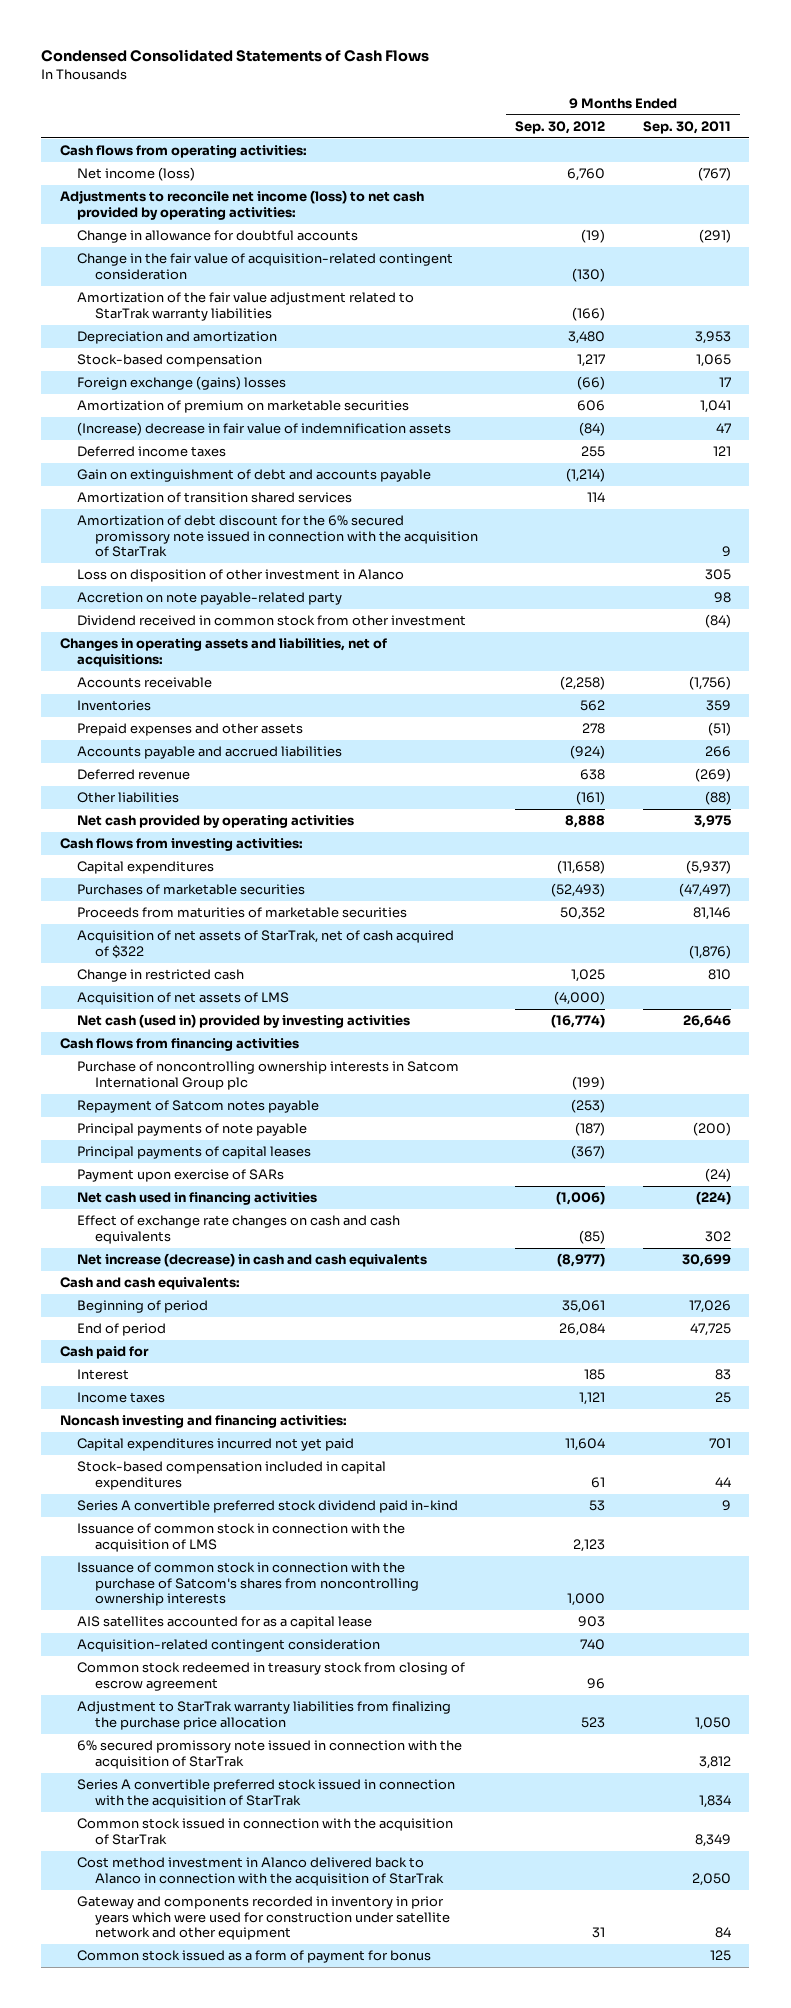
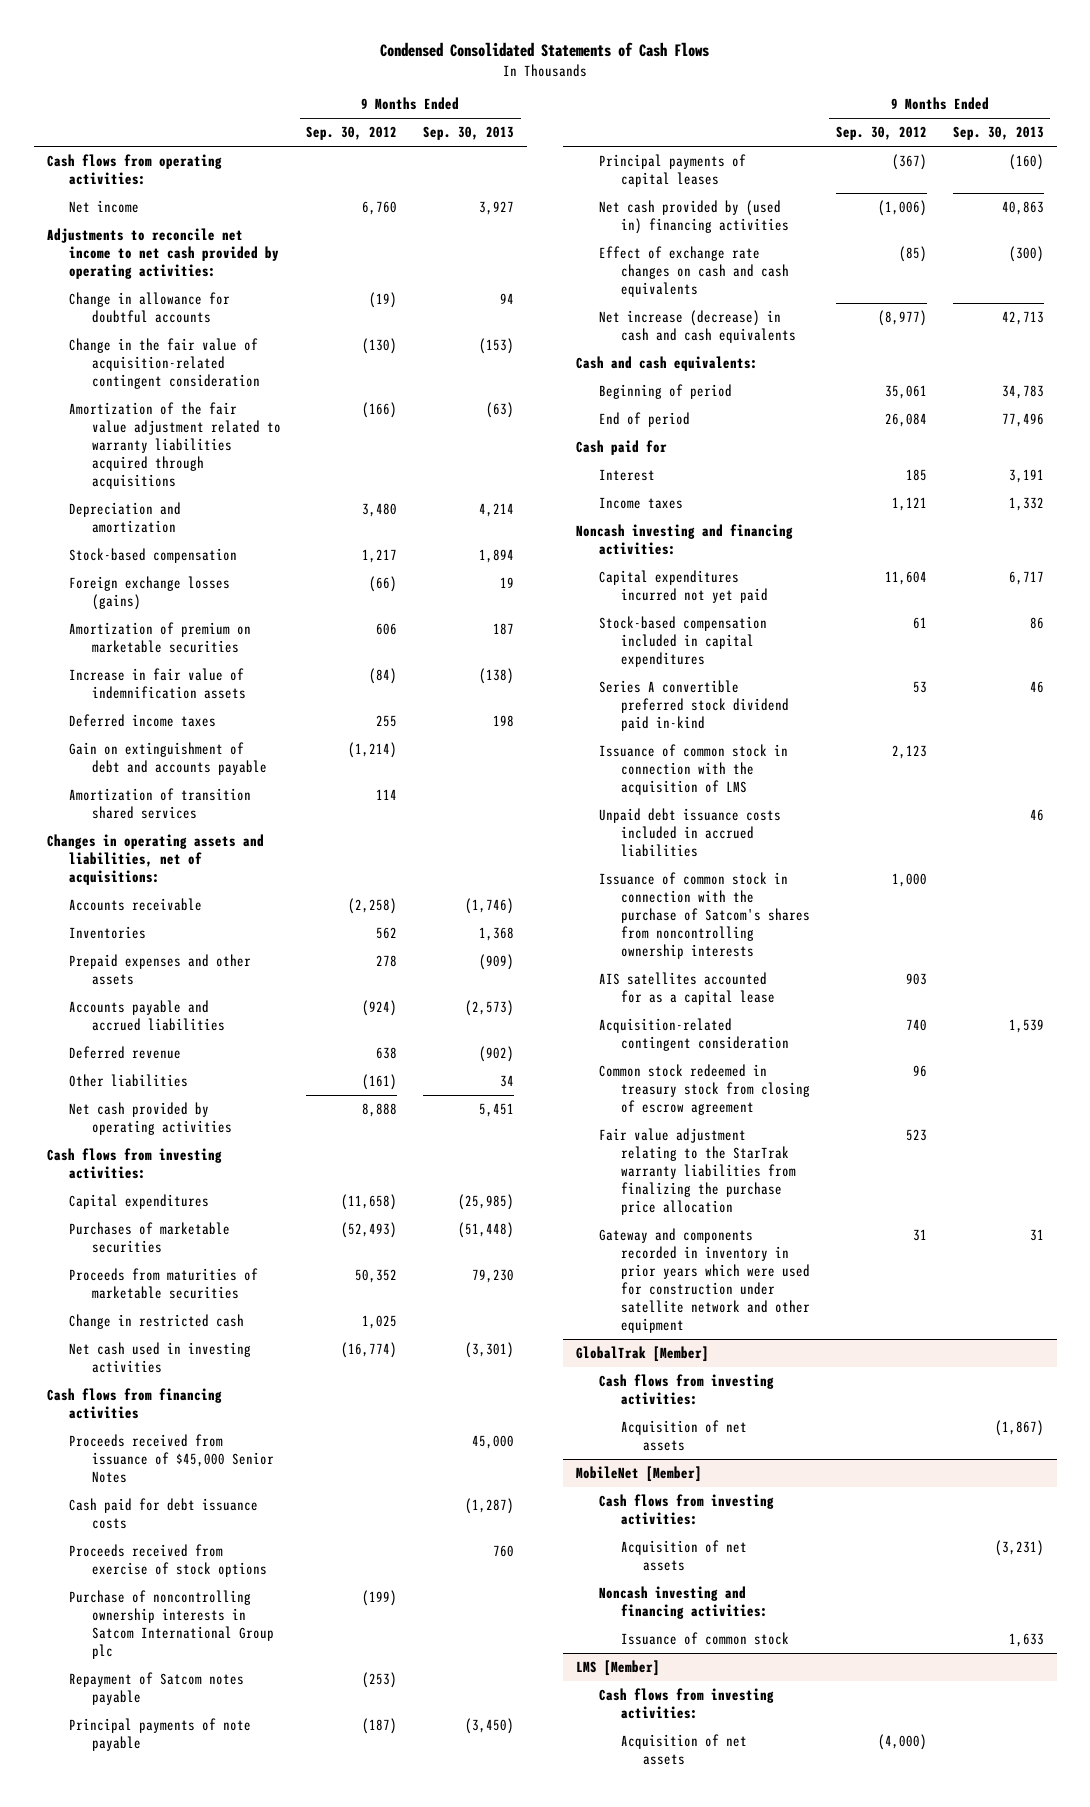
- | 9 Months Ended Sep. 30, 2012 | 9 Months Ended Sep. 30, 2011
+ | 9 Months Ended Sep. 30, 2012 | 9 Months Ended Sep. 30, 2013
- Net income (loss) | 6,760 | (767)
- Adjustments to reconcile net income (loss) to net cash provided by operating activities:
+ Net income | 6,760 | 3,927
+ Adjustments to reconcile net income to net cash provided by operating activities:
- Amortization of the fair value adjustment related to StarTrak warranty liabilities | (166) |
+ Amortization of the fair value adjustment related to warranty liabilities acquired through acquisitions | (166) | (63)
- Foreign exchange (gains) losses | (66) | 17
+ Foreign exchange losses (gains) | (66) | 19
- (Increase) decrease in fair value of indemnification assets | (84) | 47
+ Increase in fair value of indemnification assets | (84) | (138)
- Amortization of debt discount for the 6% secured promissory note issued in connection with the acquisition of StarTrak | | 9
- Loss on disposition of other investment in Alanco | | 305
- Accretion on note payable-related party | | 98
- Dividend received in common stock from other investment | | (84)
- Acquisition of net assets of StarTrak, net of cash acquired of $322 | | (1,876)
- Acquisition of net assets of LMS | (4,000) |
- Net cash (used in) provided by investing activities | (16,774) | 26,646
+ Net cash used in investing activities | (16,774) | (3,301)
+ Proceeds received from issuance of $45,000 Senior Notes | | 45,000
+ Cash paid for debt issuance costs | | (1,287)
+ Proceeds received from exercise of stock options | | 760
- Payment upon exercise of SARs | | (24)
- Net cash used in financing activities | (1,006) | (224)
+ Net cash provided by (used in) financing activities | (1,006) | 40,863
+ Unpaid debt issuance costs included in accrued liabilities | | 46
- Adjustment to StarTrak warranty liabilities from finalizing the purchase price allocation | 523 | 1,050
- 6% secured promissory note issued in connection with the acquisition of StarTrak | | 3,812
- Series A convertible preferred stock issued in connection with the acquisition of StarTrak | | 1,834
- Common stock issued in connection with the acquisition of StarTrak | | 8,349
- Cost method investment in Alanco delivered back to Alanco in connection with the acquisition of StarTrak | | 2,050
+ Fair value adjustment relating to the StarTrak warranty liabilities from finalizing the purchase price allocation | 523 |
- Common stock issued as a form of payment for bonus | | 125
+ GlobalTrak [Member]
+ Cash flows from investing activities:
+ Acquisition of net assets | | (1,867)
+ MobileNet [Member]
+ Cash flows from investing activities:
+ Acquisition of net assets | | (3,231)
+ Noncash investing and financing activities:
+ Issuance of common stock | | 1,633
+ LMS [Member]
+ Cash flows from investing activities:
+ Acquisition of net assets | (4,000) |

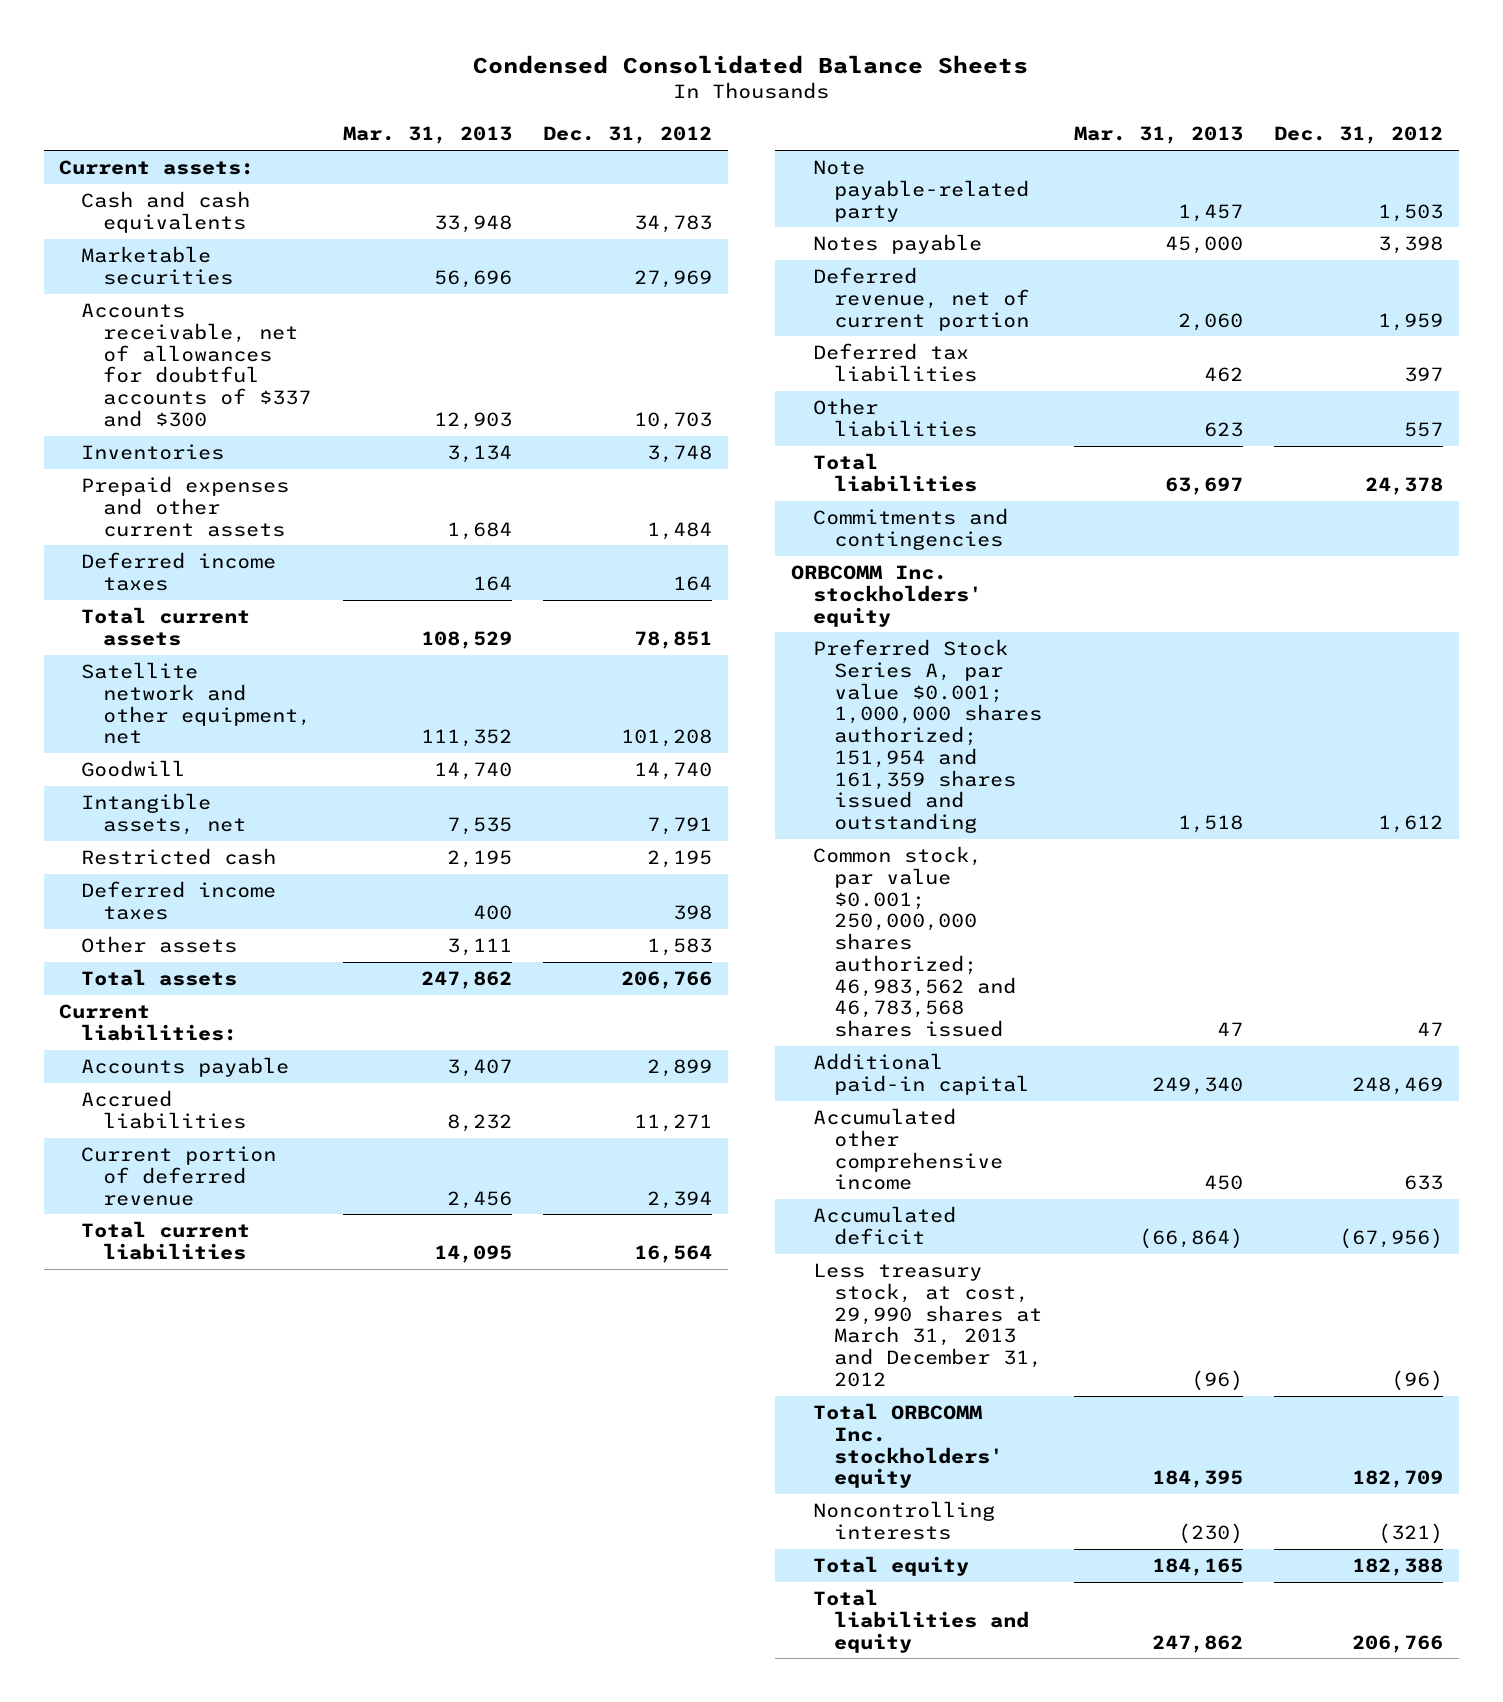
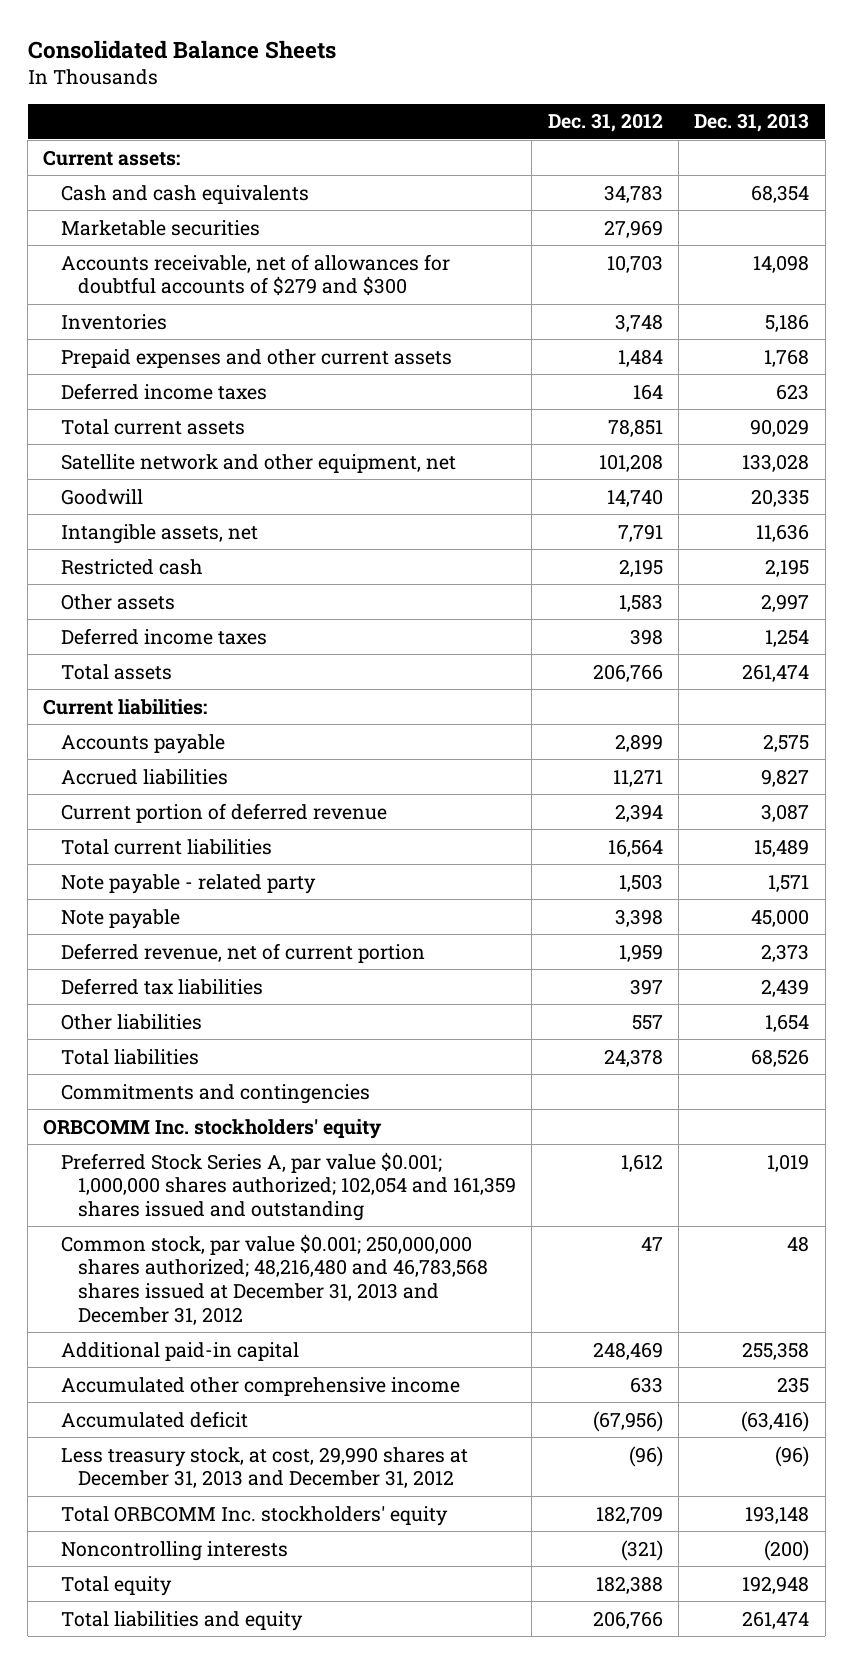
- Condensed Consolidated Balance Sheets
+ Consolidated Balance Sheets
- | Mar. 31, 2013 | Dec. 31, 2012
+ | Dec. 31, 2012 | Dec. 31, 2013
- Accounts receivable, net of allowances for doubtful accounts of $337 and $300 | 12,903 | 10,703
+ Accounts receivable, net of allowances for doubtful accounts of $279 and $300 | 10,703 | 14,098
moved down: Deferred income taxes | 398 | 1,254
- Note payable-related party | 1,457 | 1,503
- Notes payable | 45,000 | 3,398
+ Note payable - related party | 1,503 | 1,571
+ Note payable | 3,398 | 45,000
- Preferred Stock Series A, par value $0.001; 1,000,000 shares authorized; 151,954 and 161,359 shares issued and outstanding | 1,518 | 1,612
- Common stock, par value $0.001; 250,000,000 shares authorized; 46,983,562 and 46,783,568 shares issued | 47 | 47
+ Preferred Stock Series A, par value $0.001; 1,000,000 shares authorized; 102,054 and 161,359 shares issued and outstanding | 1,612 | 1,019
+ Common stock, par value $0.001; 250,000,000 shares authorized; 48,216,480 and 46,783,568 shares issued at December 31, 2013 and December 31, 2012 | 47 | 48
- Less treasury stock, at cost, 29,990 shares at March 31, 2013 and December 31, 2012 | (96) | (96)
+ Less treasury stock, at cost, 29,990 shares at December 31, 2013 and December 31, 2012 | (96) | (96)

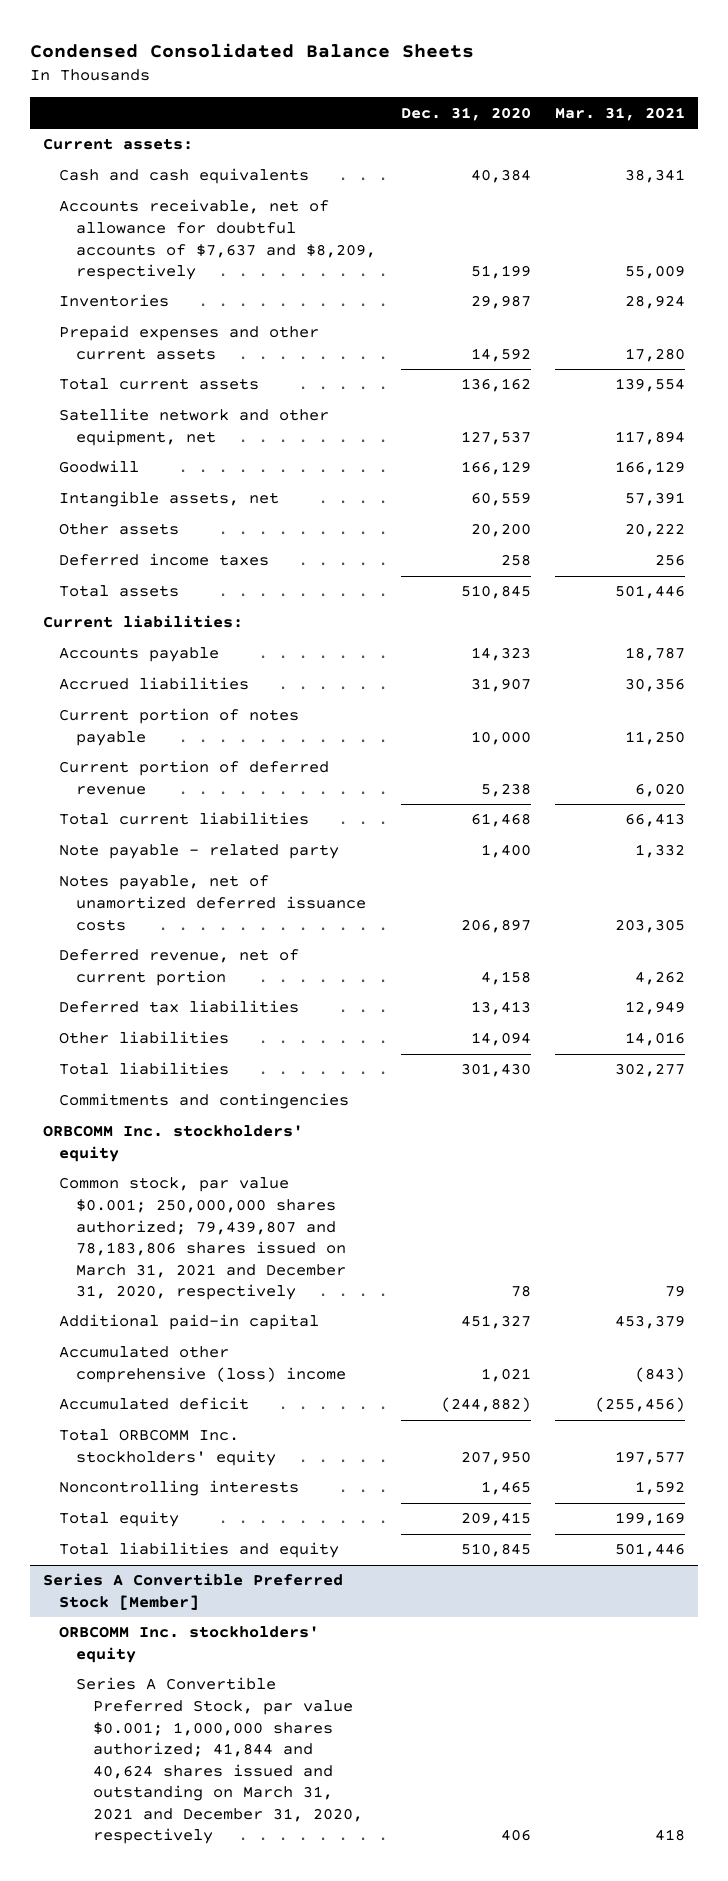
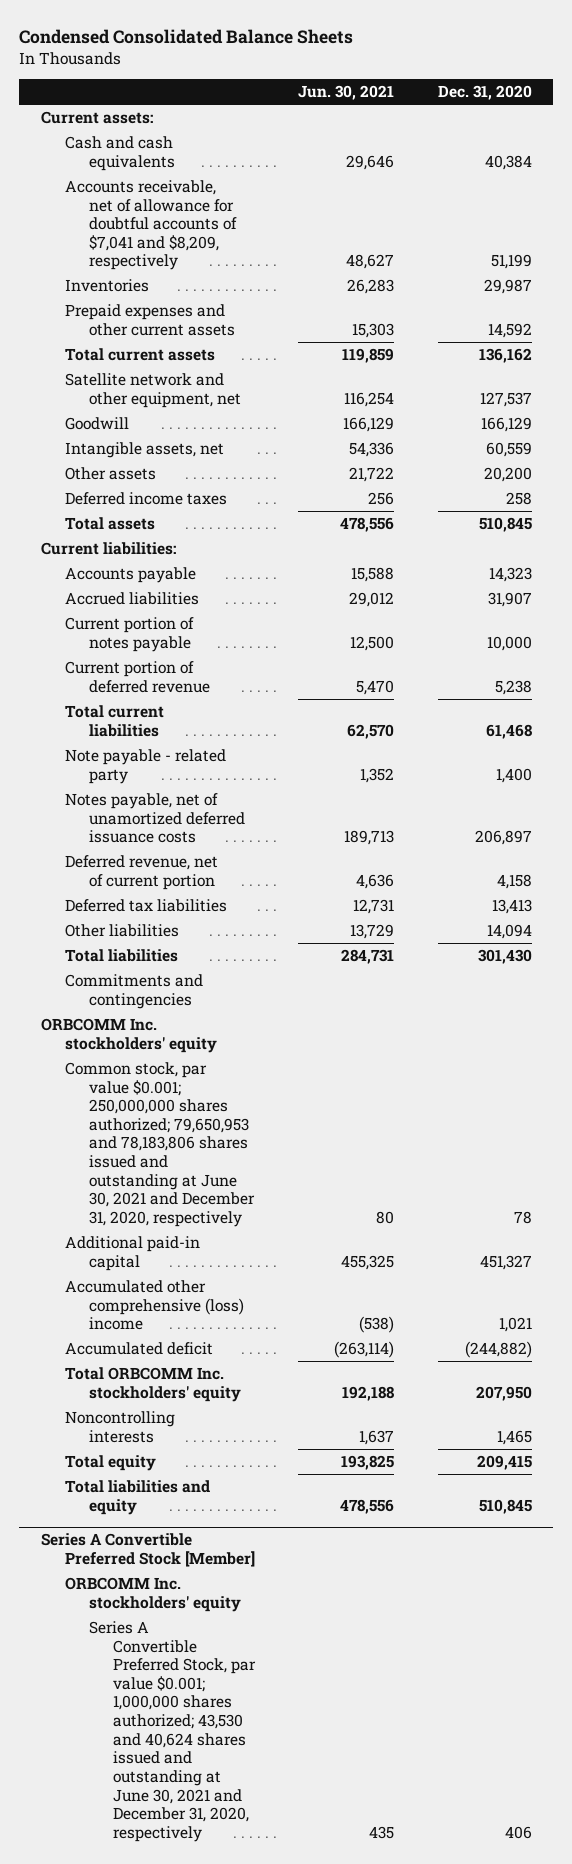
- | Dec. 31, 2020 | Mar. 31, 2021
+ | Jun. 30, 2021 | Dec. 31, 2020
- Accounts receivable, net of allowance for doubtful accounts of $7,637 and $8,209, respectively | 51,199 | 55,009
+ Accounts receivable, net of allowance for doubtful accounts of $7,041 and $8,209, respectively | 48,627 | 51,199
- Common stock, par value $0.001; 250,000,000 shares authorized; 79,439,807 and 78,183,806 shares issued on March 31, 2021 and December 31, 2020, respectively | 78 | 79
+ Common stock, par value $0.001; 250,000,000 shares authorized; 79,650,953 and 78,183,806 shares issued and outstanding at June 30, 2021 and December 31, 2020, respectively | 80 | 78
@ Series A Convertible Preferred Stock [Member]
- Series A Convertible Preferred Stock, par value $0.001; 1,000,000 shares authorized; 41,844 and 40,624 shares issued and outstanding on March 31, 2021 and December 31, 2020, respectively | 406 | 418
+ Series A Convertible Preferred Stock, par value $0.001; 1,000,000 shares authorized; 43,530 and 40,624 shares issued and outstanding at June 30, 2021 and December 31, 2020, respectively | 435 | 406

